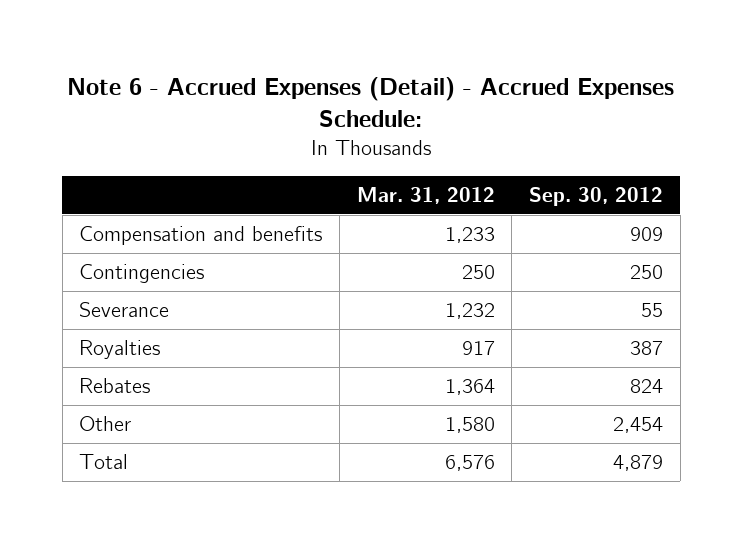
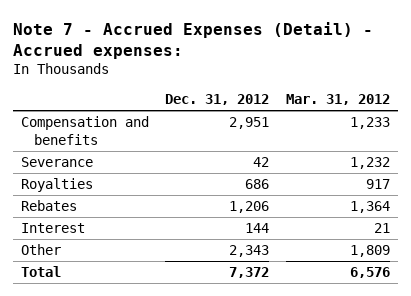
- Note 6 - Accrued Expenses (Detail) - Accrued Expenses Schedule:
+ Note 7 - Accrued Expenses (Detail) - Accrued expenses:
- | Mar. 31, 2012 | Sep. 30, 2012
+ | Dec. 31, 2012 | Mar. 31, 2012
- Contingencies | 250 | 250
- Other | 1,580 | 2,454
+ Interest | 144 | 21
+ Other | 2,343 | 1,809

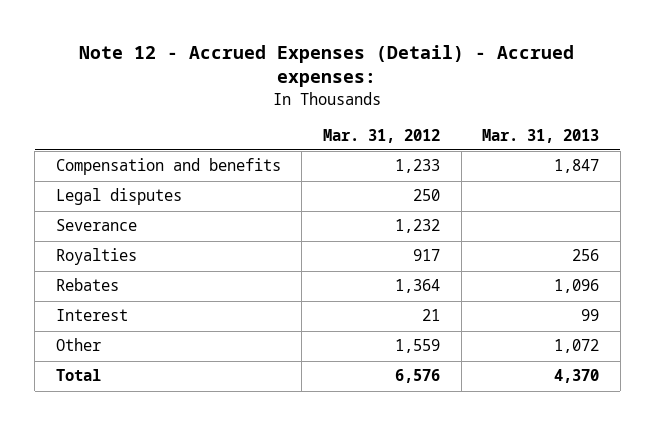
- Note 7 - Accrued Expenses (Detail) - Accrued expenses:
+ Note 12 - Accrued Expenses (Detail) - Accrued expenses:
- | Dec. 31, 2012 | Mar. 31, 2012
+ | Mar. 31, 2012 | Mar. 31, 2013
+ Legal disputes | 250 |
- Other | 2,343 | 1,809
+ Other | 1,559 | 1,072

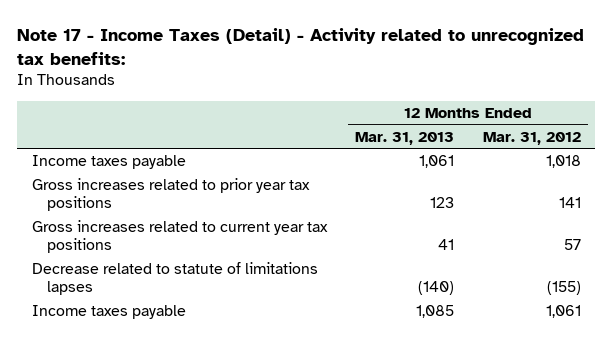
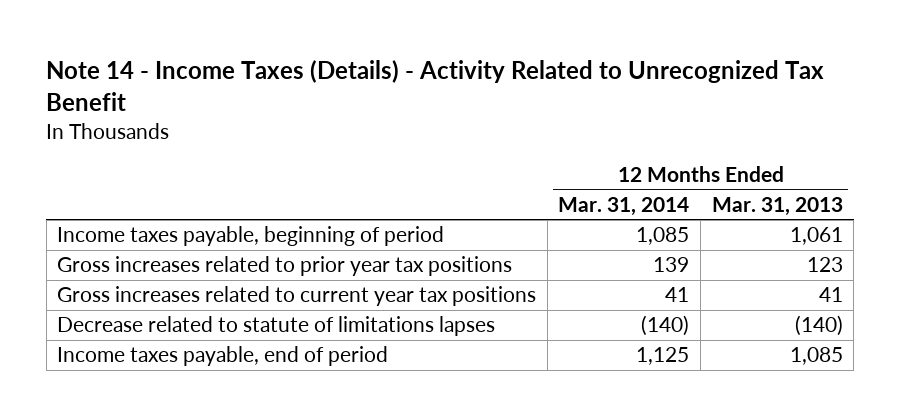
- Note 17 - Income Taxes (Detail) - Activity related to unrecognized tax benefits:
+ Note 14 - Income Taxes (Details) - Activity Related to Unrecognized Tax Benefit
- | 12 Months Ended Mar. 31, 2013 | 12 Months Ended Mar. 31, 2012
+ | 12 Months Ended Mar. 31, 2014 | 12 Months Ended Mar. 31, 2013
- Income taxes payable | 1,061 | 1,018
+ Income taxes payable, beginning of period | 1,085 | 1,061
- Income taxes payable | 1,085 | 1,061
+ Income taxes payable, end of period | 1,125 | 1,085

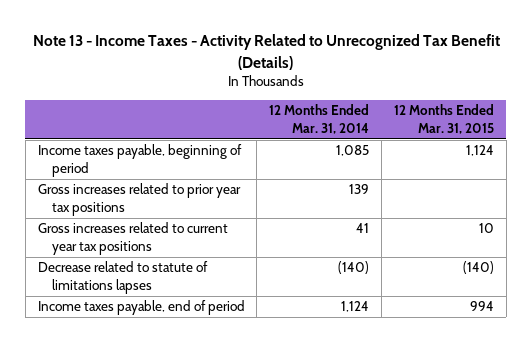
- Note 14 - Income Taxes (Details) - Activity Related to Unrecognized Tax Benefit
+ Note 13 - Income Taxes - Activity Related to Unrecognized Tax Benefit (Details)
- | 12 Months Ended Mar. 31, 2014 | 12 Months Ended Mar. 31, 2013
+ | 12 Months Ended Mar. 31, 2014 | 12 Months Ended Mar. 31, 2015
- Income taxes payable, end of period | 1,125 | 1,085
+ Income taxes payable, end of period | 1,124 | 994

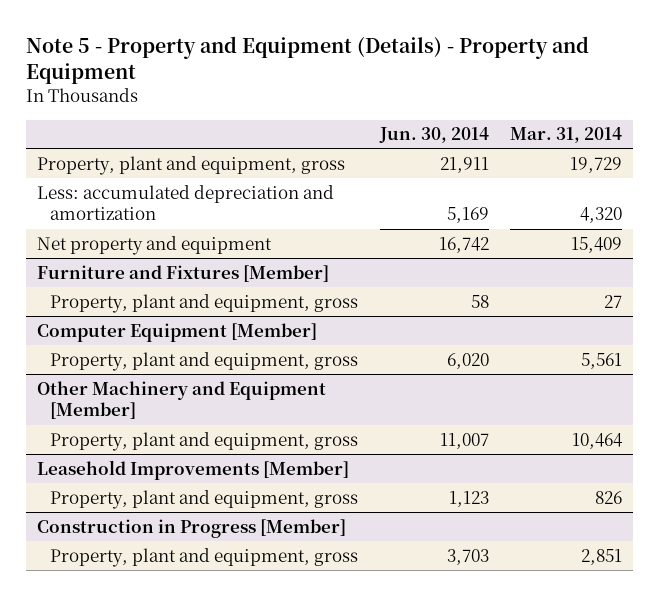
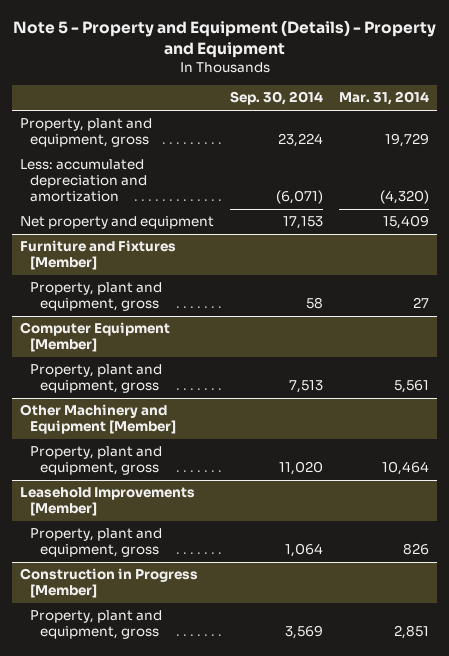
- | Jun. 30, 2014 | Mar. 31, 2014
+ | Sep. 30, 2014 | Mar. 31, 2014
- Less: accumulated depreciation and amortization | 5,169 | 4,320
+ Less: accumulated depreciation and amortization | (6,071) | (4,320)

